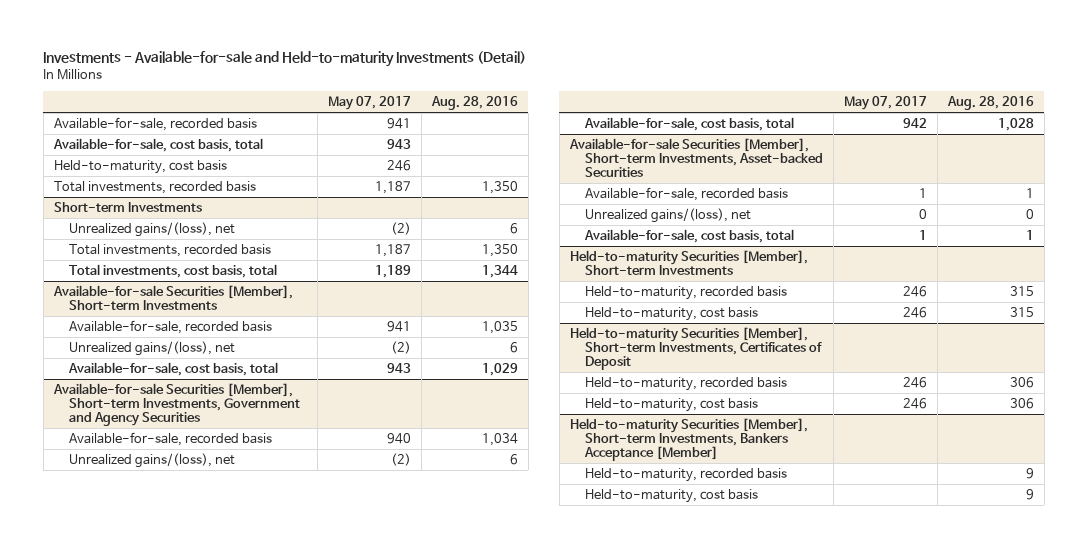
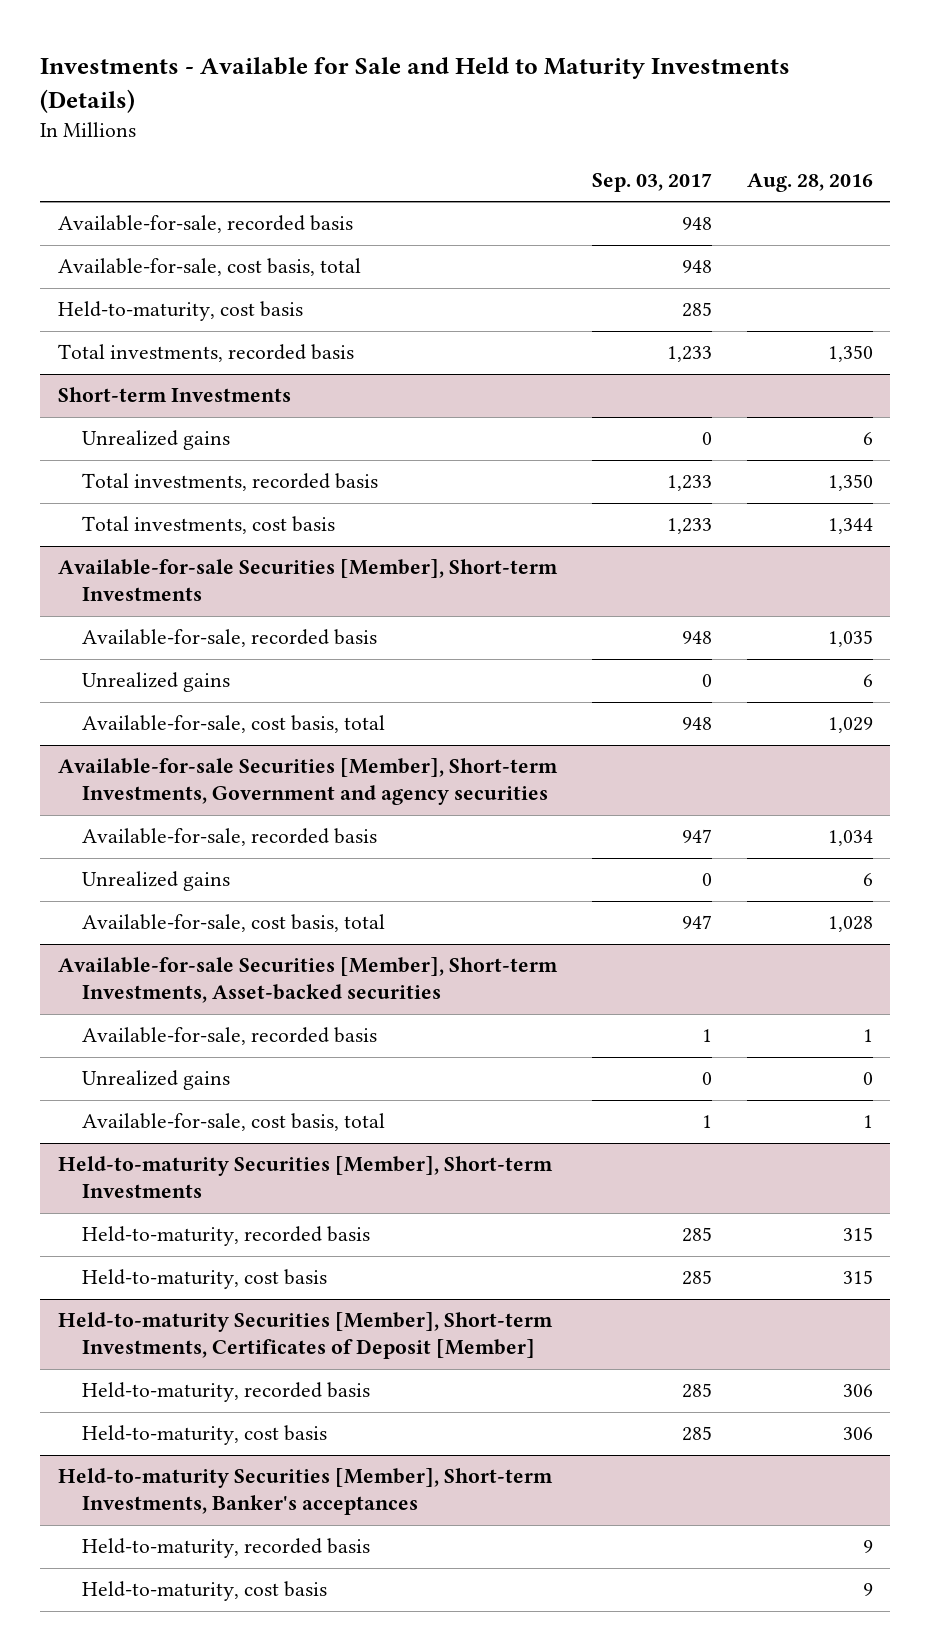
- Investments - Available-for-sale and Held-to-maturity Investments (Detail)
+ Investments - Available for Sale and Held to Maturity Investments (Details)
- | May 07, 2017 | Aug. 28, 2016
+ | Sep. 03, 2017 | Aug. 28, 2016
@ Short-term Investments
- Unrealized gains/(loss), net | (2) | 6
+ Unrealized gains | 0 | 6
- Total investments, cost basis, total | 1,189 | 1,344
+ Total investments, cost basis | 1,233 | 1,344
@ Available-for-sale Securities [Member], Short-term Investments
- Unrealized gains/(loss), net | (2) | 6
+ Unrealized gains | 0 | 6
- Available-for-sale Securities [Member], Short-term Investments, Government and Agency Securities
+ Available-for-sale Securities [Member], Short-term Investments, Government and agency securities
- Unrealized gains/(loss), net | (2) | 6
+ Unrealized gains | 0 | 6
- Available-for-sale Securities [Member], Short-term Investments, Asset-backed Securities
+ Available-for-sale Securities [Member], Short-term Investments, Asset-backed securities
- Unrealized gains/(loss), net | 0 | 0
+ Unrealized gains | 0 | 0
- Held-to-maturity Securities [Member], Short-term Investments, Certificates of Deposit
+ Held-to-maturity Securities [Member], Short-term Investments, Certificates of Deposit [Member]
- Held-to-maturity Securities [Member], Short-term Investments, Bankers Acceptance [Member]
+ Held-to-maturity Securities [Member], Short-term Investments, Banker's acceptances

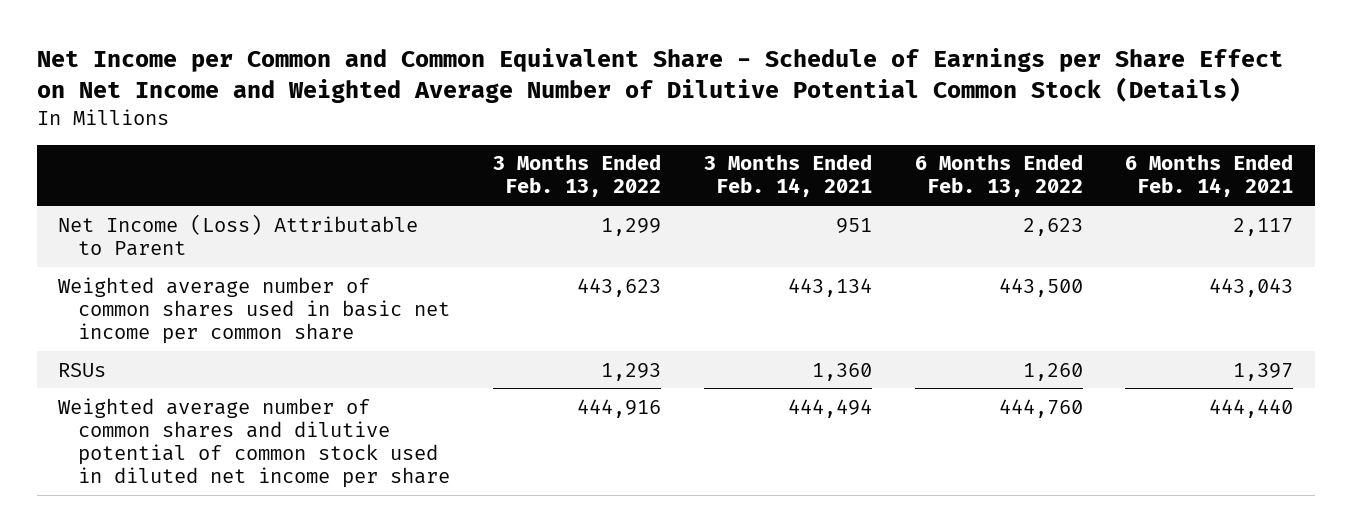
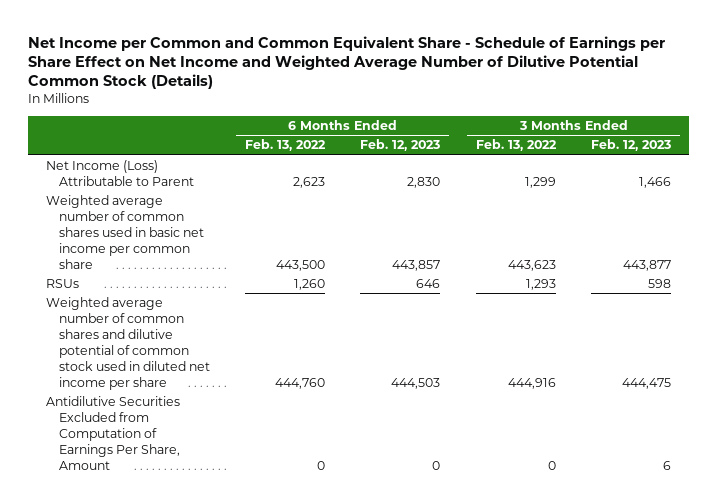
- | 3 Months Ended Feb. 13, 2022 | 3 Months Ended Feb. 14, 2021 | 6 Months Ended Feb. 13, 2022 | 6 Months Ended Feb. 14, 2021
+ | 6 Months Ended Feb. 13, 2022 | 6 Months Ended Feb. 12, 2023 | 3 Months Ended Feb. 13, 2022 | 3 Months Ended Feb. 12, 2023
+ Antidilutive Securities Excluded from Computation of Earnings Per Share, Amount | 0 | 0 | 0 | 6

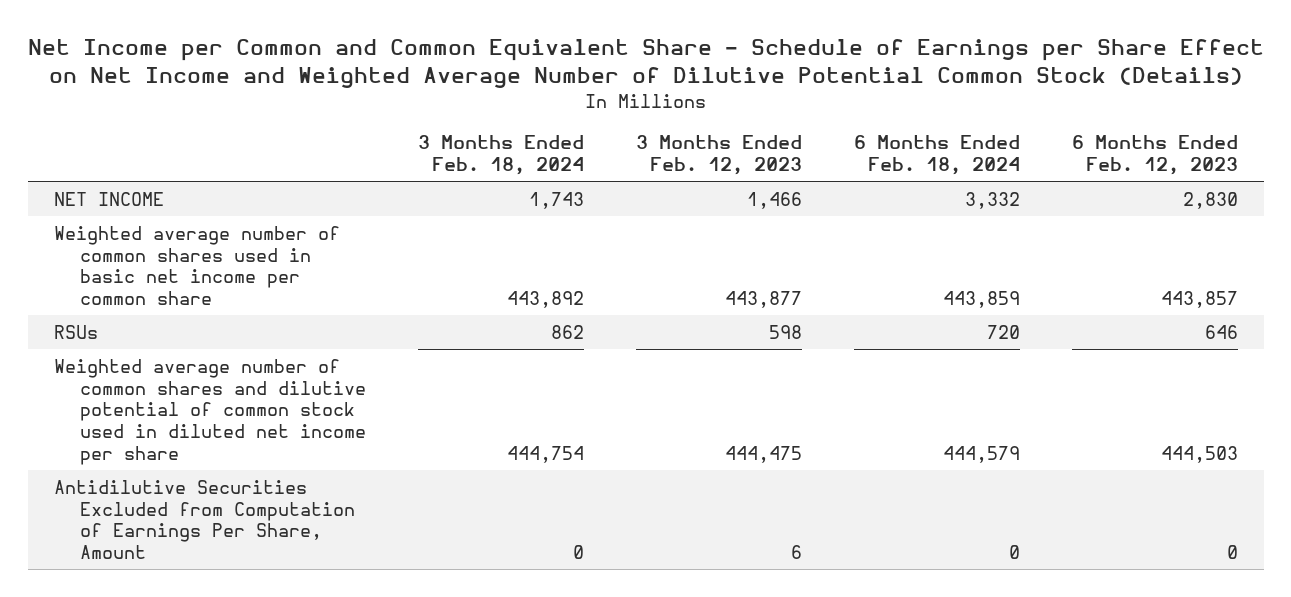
- | 6 Months Ended Feb. 13, 2022 | 6 Months Ended Feb. 12, 2023 | 3 Months Ended Feb. 13, 2022 | 3 Months Ended Feb. 12, 2023
+ | 3 Months Ended Feb. 18, 2024 | 3 Months Ended Feb. 12, 2023 | 6 Months Ended Feb. 18, 2024 | 6 Months Ended Feb. 12, 2023
- Net Income (Loss) Attributable to Parent | 2,623 | 2,830 | 1,299 | 1,466
+ NET INCOME | 1,743 | 1,466 | 3,332 | 2,830

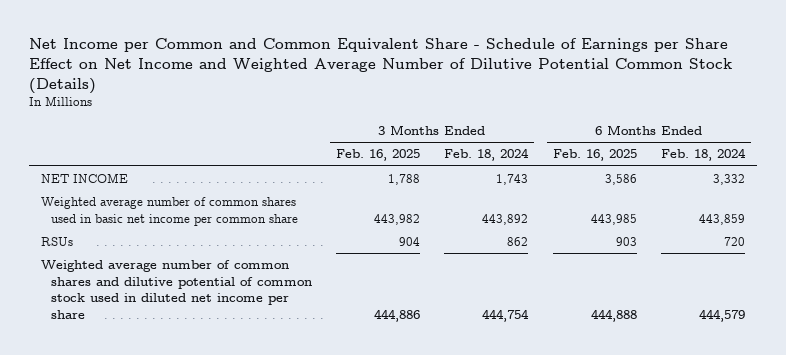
- | 3 Months Ended Feb. 18, 2024 | 3 Months Ended Feb. 12, 2023 | 6 Months Ended Feb. 18, 2024 | 6 Months Ended Feb. 12, 2023
+ | 3 Months Ended Feb. 16, 2025 | 3 Months Ended Feb. 18, 2024 | 6 Months Ended Feb. 16, 2025 | 6 Months Ended Feb. 18, 2024
- Antidilutive Securities Excluded from Computation of Earnings Per Share, Amount | 0 | 6 | 0 | 0

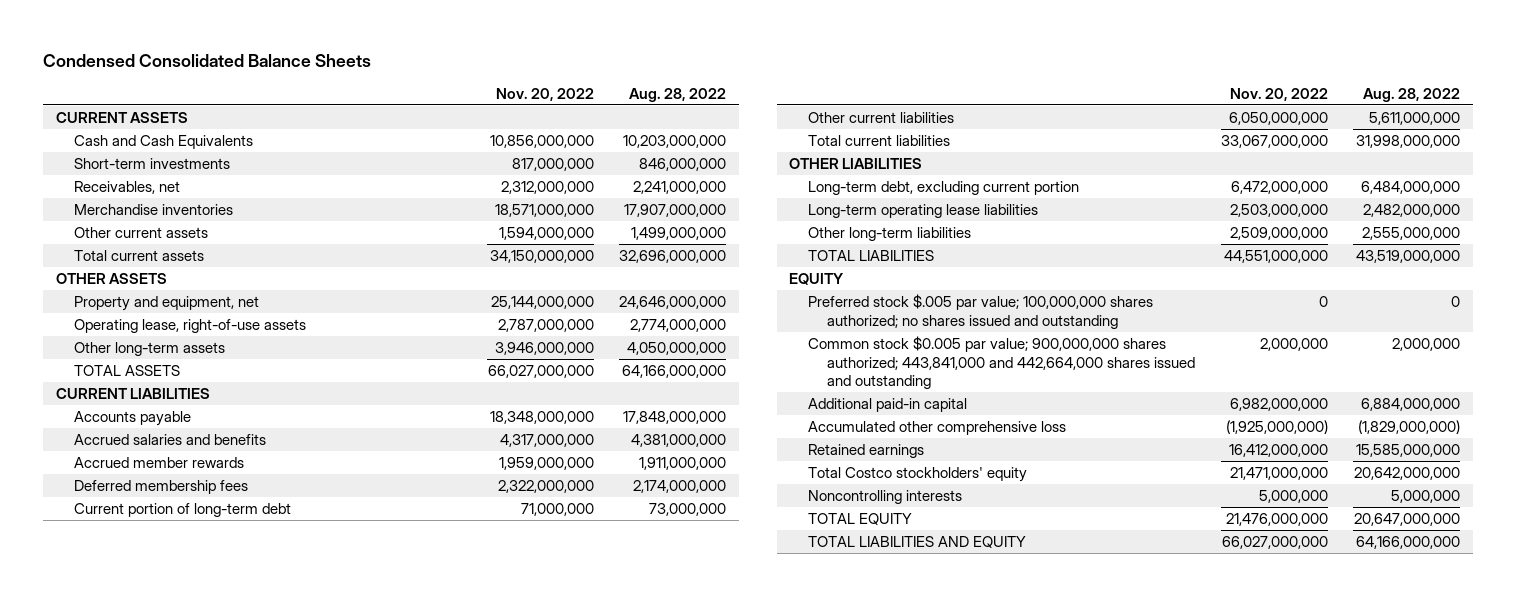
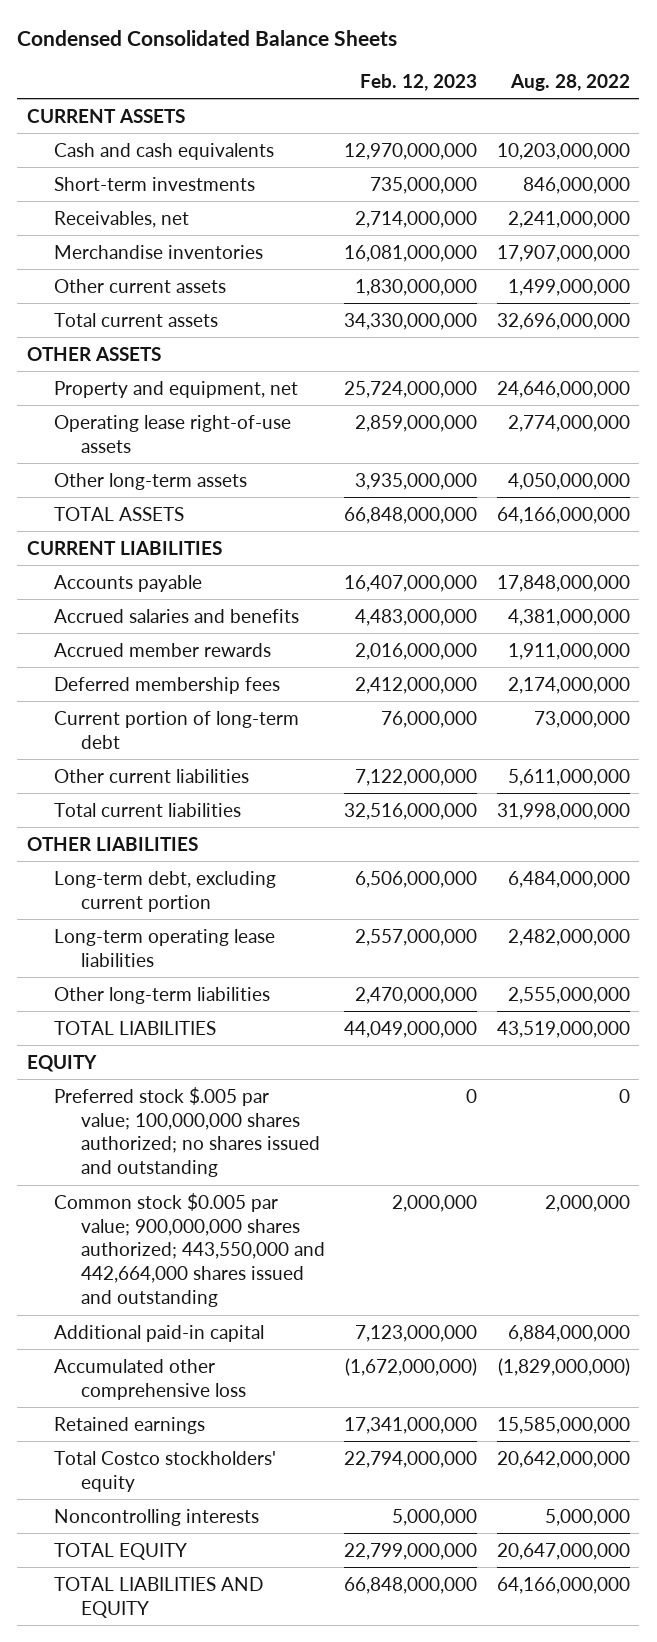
- | Nov. 20, 2022 | Aug. 28, 2022
+ | Feb. 12, 2023 | Aug. 28, 2022
- Cash and Cash Equivalents | 10,856,000,000 | 10,203,000,000
+ Cash and cash equivalents | 12,970,000,000 | 10,203,000,000
- Operating lease, right-of-use assets | 2,787,000,000 | 2,774,000,000
+ Operating lease right-of-use assets | 2,859,000,000 | 2,774,000,000
- Common stock $0.005 par value; 900,000,000 shares authorized; 443,841,000 and 442,664,000 shares issued and outstanding | 2,000,000 | 2,000,000
+ Common stock $0.005 par value; 900,000,000 shares authorized; 443,550,000 and 442,664,000 shares issued and outstanding | 2,000,000 | 2,000,000

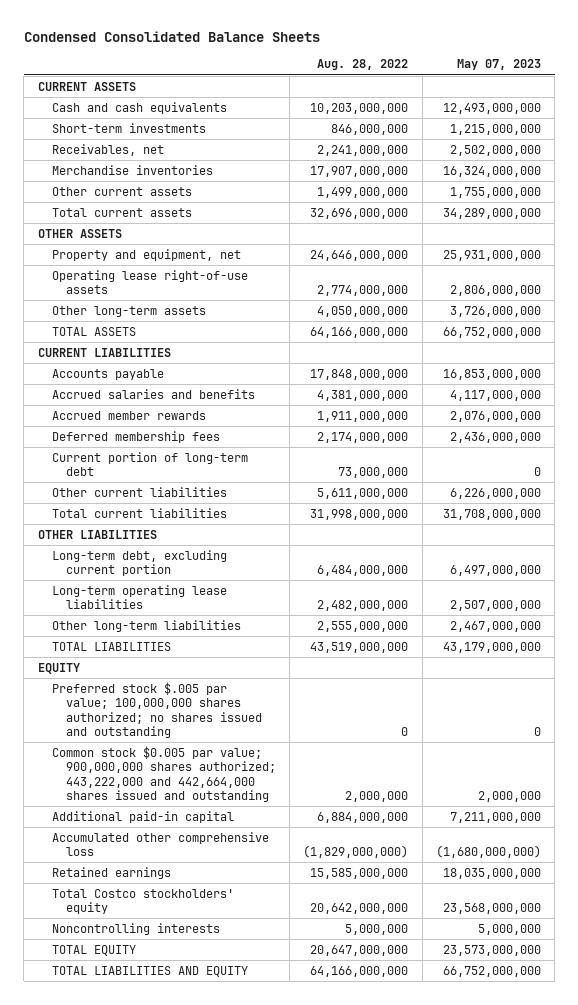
- | Feb. 12, 2023 | Aug. 28, 2022
+ | Aug. 28, 2022 | May 07, 2023
- Common stock $0.005 par value; 900,000,000 shares authorized; 443,550,000 and 442,664,000 shares issued and outstanding | 2,000,000 | 2,000,000
+ Common stock $0.005 par value; 900,000,000 shares authorized; 443,222,000 and 442,664,000 shares issued and outstanding | 2,000,000 | 2,000,000

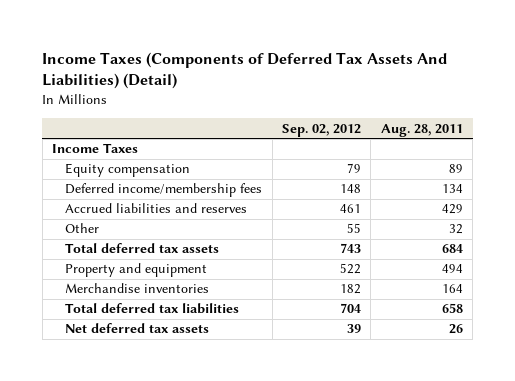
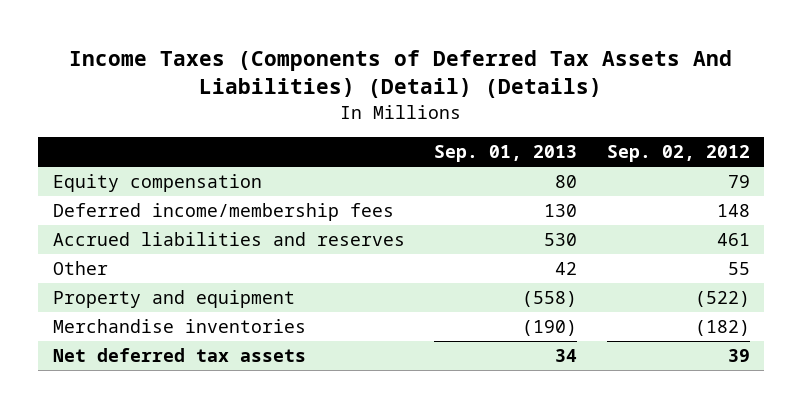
- Income Taxes (Components of Deferred Tax Assets And Liabilities) (Detail)
+ Income Taxes (Components of Deferred Tax Assets And Liabilities) (Detail) (Details)
- | Sep. 02, 2012 | Aug. 28, 2011
+ | Sep. 01, 2013 | Sep. 02, 2012
- Income Taxes
- Total deferred tax assets | 743 | 684
- Property and equipment | 522 | 494
- Merchandise inventories | 182 | 164
- Total deferred tax liabilities | 704 | 658
+ Property and equipment | (558) | (522)
+ Merchandise inventories | (190) | (182)

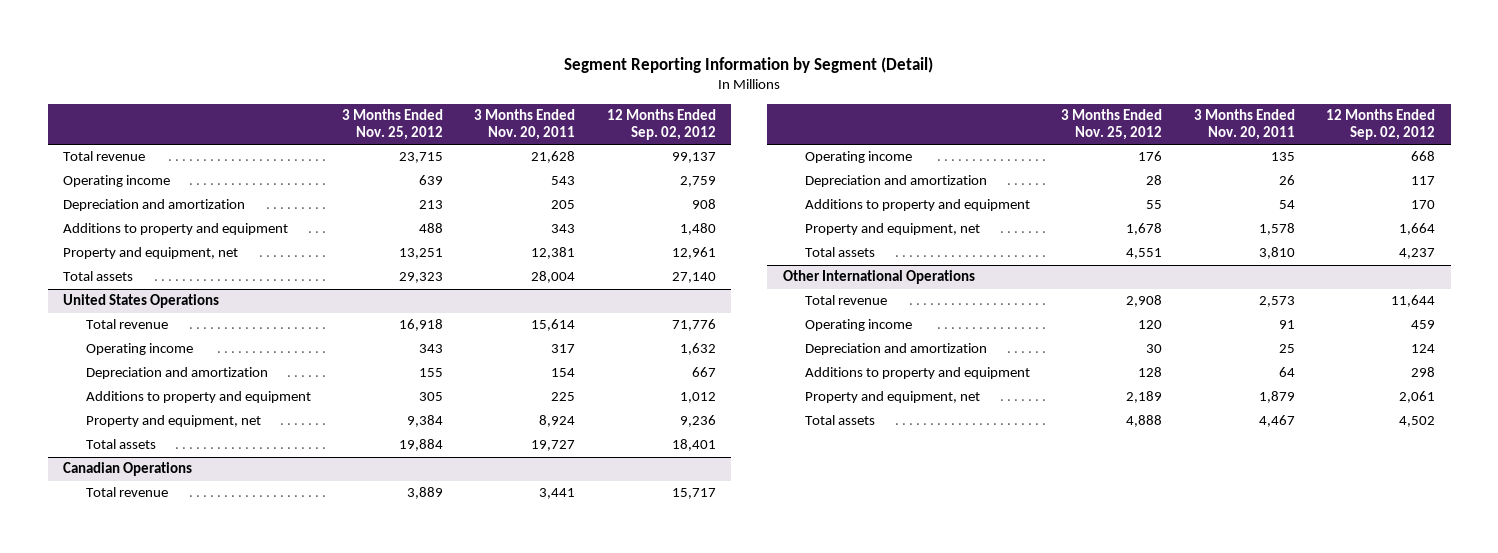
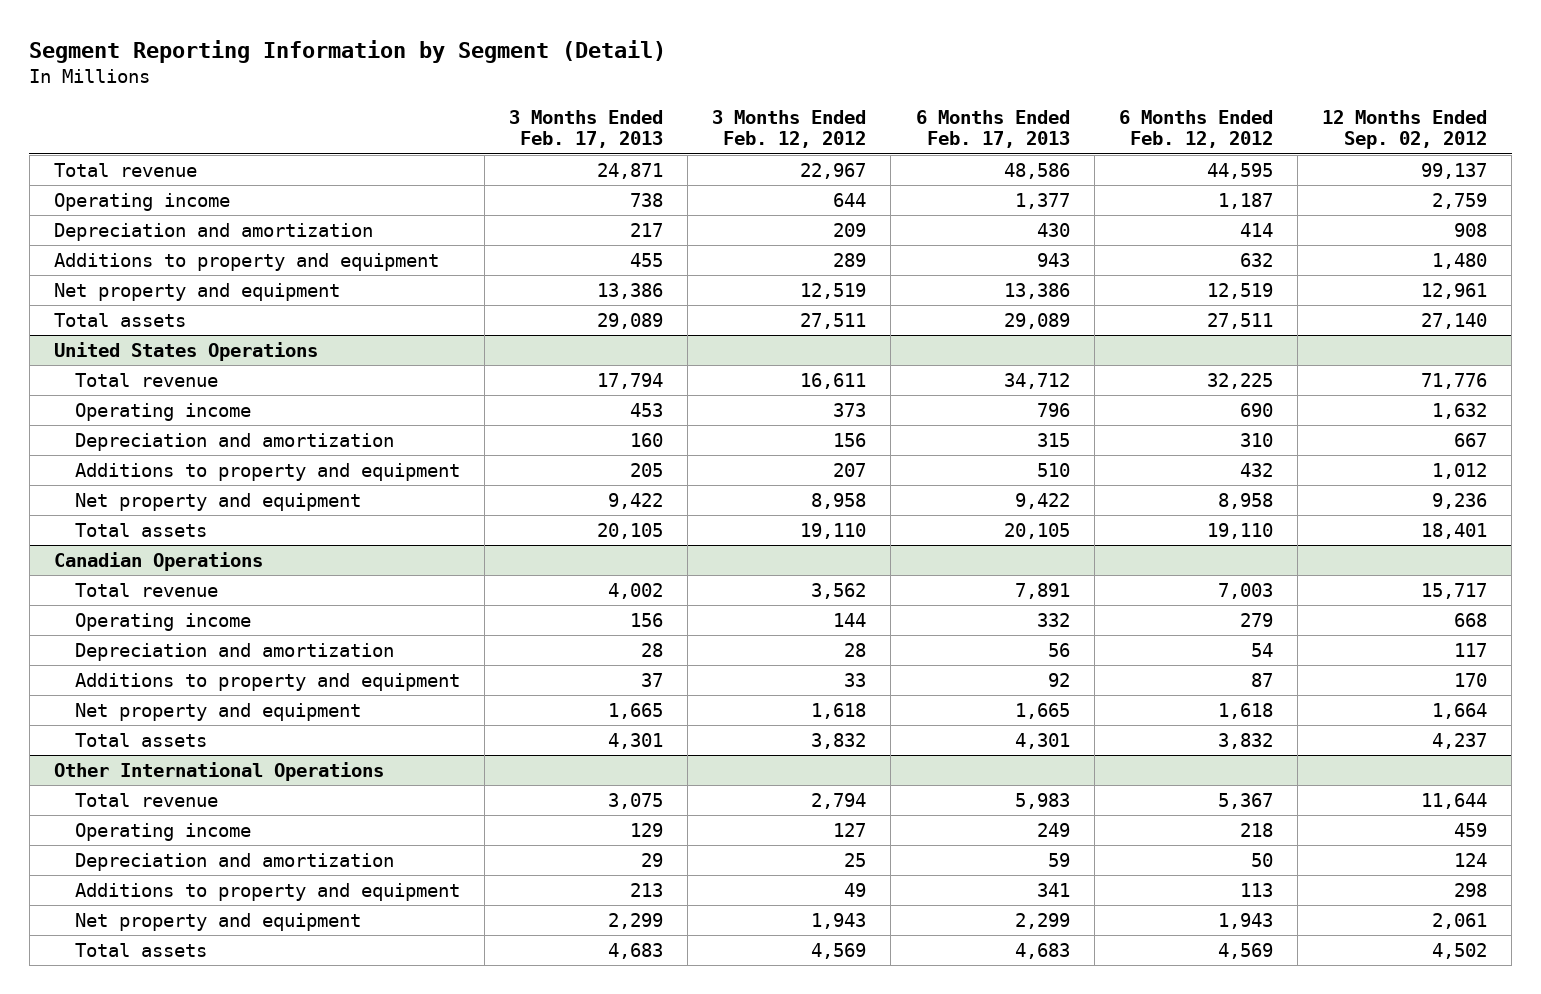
- | 3 Months Ended Nov. 25, 2012 | 3 Months Ended Nov. 20, 2011 | 12 Months Ended Sep. 02, 2012
+ | 3 Months Ended Feb. 17, 2013 | 3 Months Ended Feb. 12, 2012 | 6 Months Ended Feb. 17, 2013 | 6 Months Ended Feb. 12, 2012 | 12 Months Ended Sep. 02, 2012
- Property and equipment, net | 13,251 | 12,381 | 12,961
+ Net property and equipment | 13,386 | 12,519 | 13,386 | 12,519 | 12,961
@ United States Operations
- Property and equipment, net | 9,384 | 8,924 | 9,236
+ Net property and equipment | 9,422 | 8,958 | 9,422 | 8,958 | 9,236
@ Canadian Operations
- Property and equipment, net | 1,678 | 1,578 | 1,664
+ Net property and equipment | 1,665 | 1,618 | 1,665 | 1,618 | 1,664
@ Other International Operations
- Property and equipment, net | 2,189 | 1,879 | 2,061
+ Net property and equipment | 2,299 | 1,943 | 2,299 | 1,943 | 2,061

